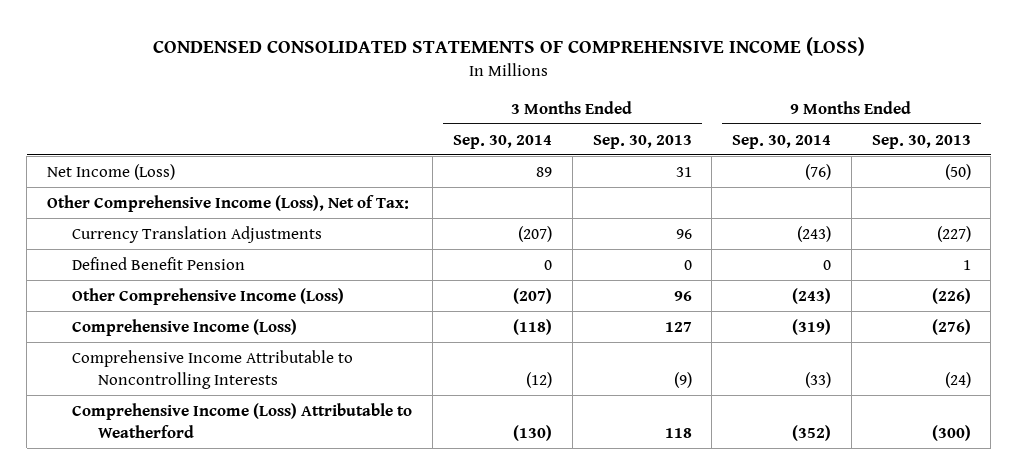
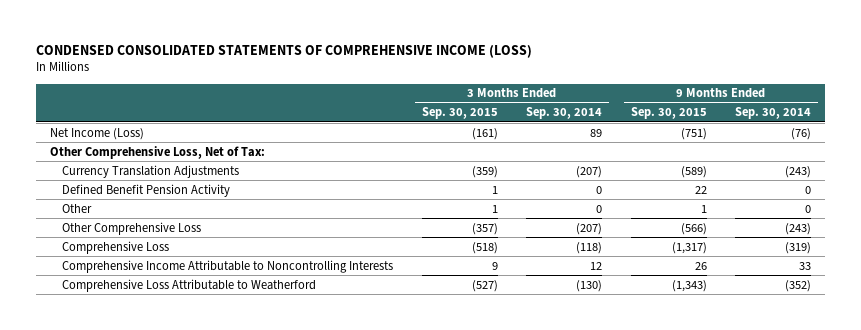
- | 3 Months Ended Sep. 30, 2014 | 3 Months Ended Sep. 30, 2013 | 9 Months Ended Sep. 30, 2014 | 9 Months Ended Sep. 30, 2013
+ | 3 Months Ended Sep. 30, 2015 | 3 Months Ended Sep. 30, 2014 | 9 Months Ended Sep. 30, 2015 | 9 Months Ended Sep. 30, 2014
- Other Comprehensive Income (Loss), Net of Tax:
+ Other Comprehensive Loss, Net of Tax:
- Defined Benefit Pension | 0 | 0 | 0 | 1
- Other Comprehensive Income (Loss) | (207) | 96 | (243) | (226)
- Comprehensive Income (Loss) | (118) | 127 | (319) | (276)
- Comprehensive Income Attributable to Noncontrolling Interests | (12) | (9) | (33) | (24)
- Comprehensive Income (Loss) Attributable to Weatherford | (130) | 118 | (352) | (300)
+ Defined Benefit Pension Activity | 1 | 0 | 22 | 0
+ Other | 1 | 0 | 1 | 0
+ Other Comprehensive Loss | (357) | (207) | (566) | (243)
+ Comprehensive Loss | (518) | (118) | (1,317) | (319)
+ Comprehensive Income Attributable to Noncontrolling Interests | 9 | 12 | 26 | 33
+ Comprehensive Loss Attributable to Weatherford | (527) | (130) | (1,343) | (352)

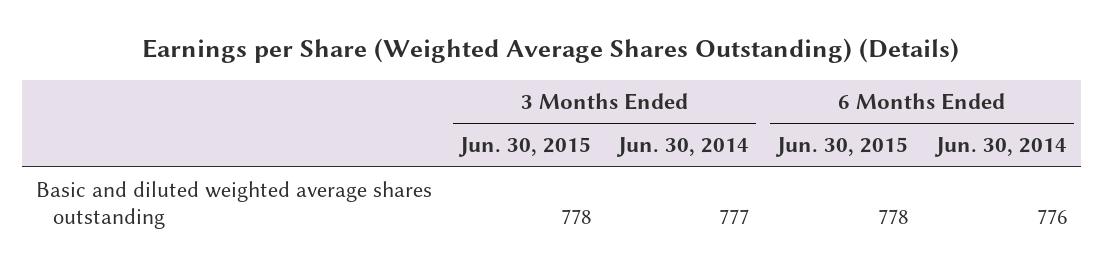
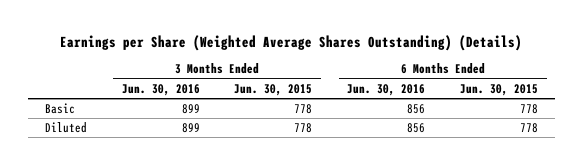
- | 3 Months Ended Jun. 30, 2015 | 3 Months Ended Jun. 30, 2014 | 6 Months Ended Jun. 30, 2015 | 6 Months Ended Jun. 30, 2014
+ | 3 Months Ended Jun. 30, 2016 | 3 Months Ended Jun. 30, 2015 | 6 Months Ended Jun. 30, 2016 | 6 Months Ended Jun. 30, 2015
- Basic and diluted weighted average shares outstanding | 778 | 777 | 778 | 776
+ Basic | 899 | 778 | 856 | 778
+ Diluted | 899 | 778 | 856 | 778

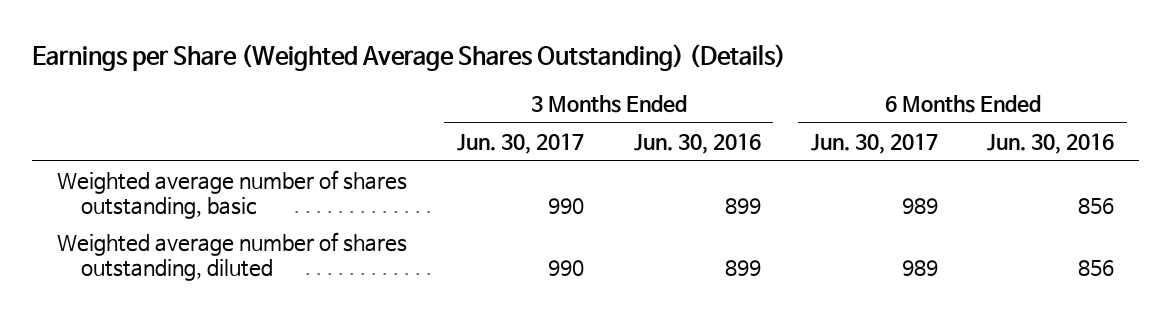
- | 3 Months Ended Jun. 30, 2016 | 3 Months Ended Jun. 30, 2015 | 6 Months Ended Jun. 30, 2016 | 6 Months Ended Jun. 30, 2015
+ | 3 Months Ended Jun. 30, 2017 | 3 Months Ended Jun. 30, 2016 | 6 Months Ended Jun. 30, 2017 | 6 Months Ended Jun. 30, 2016
- Basic | 899 | 778 | 856 | 778
- Diluted | 899 | 778 | 856 | 778
+ Weighted average number of shares outstanding, basic | 990 | 899 | 989 | 856
+ Weighted average number of shares outstanding, diluted | 990 | 899 | 989 | 856

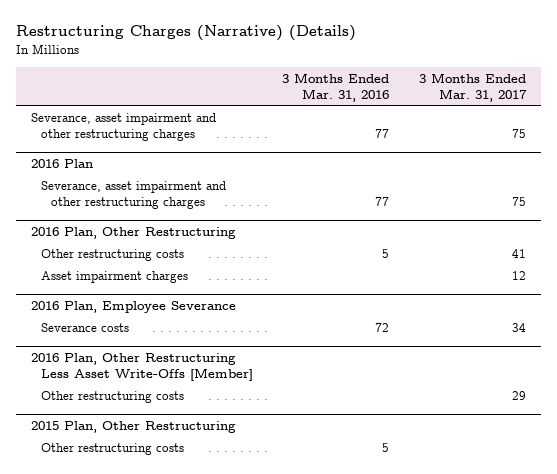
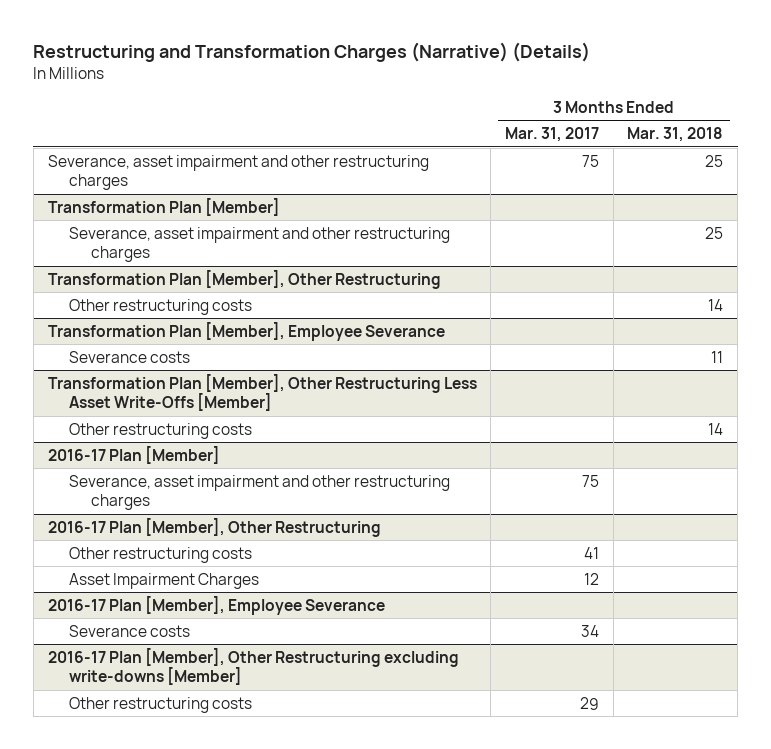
- Restructuring Charges (Narrative) (Details)
+ Restructuring and Transformation Charges (Narrative) (Details)
- | 3 Months Ended Mar. 31, 2016 | 3 Months Ended Mar. 31, 2017
+ | 3 Months Ended Mar. 31, 2017 | 3 Months Ended Mar. 31, 2018
- 2016 Plan
+ Transformation Plan [Member]
+ Severance, asset impairment and other restructuring charges | | 25
+ Transformation Plan [Member], Other Restructuring
+ Other restructuring costs | | 14
+ Transformation Plan [Member], Employee Severance
+ Severance costs | | 11
+ Transformation Plan [Member], Other Restructuring Less Asset Write-Offs [Member]
+ Other restructuring costs | | 14
+ 2016-17 Plan [Member]
- 2016 Plan, Other Restructuring
+ 2016-17 Plan [Member], Other Restructuring
- Asset impairment charges | | 12
- 2016 Plan, Employee Severance
+ Asset Impairment Charges | 12 |
+ 2016-17 Plan [Member], Employee Severance
- 2016 Plan, Other Restructuring Less Asset Write-Offs [Member]
+ 2016-17 Plan [Member], Other Restructuring excluding write-downs [Member]
- 2015 Plan, Other Restructuring
- Other restructuring costs | 5 |

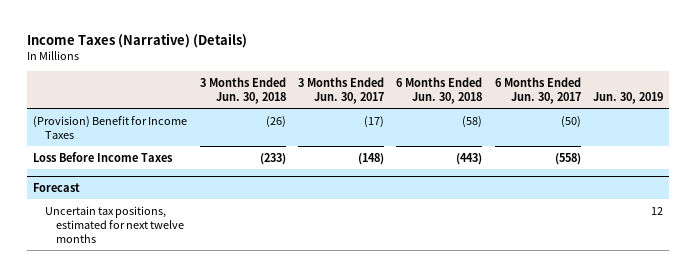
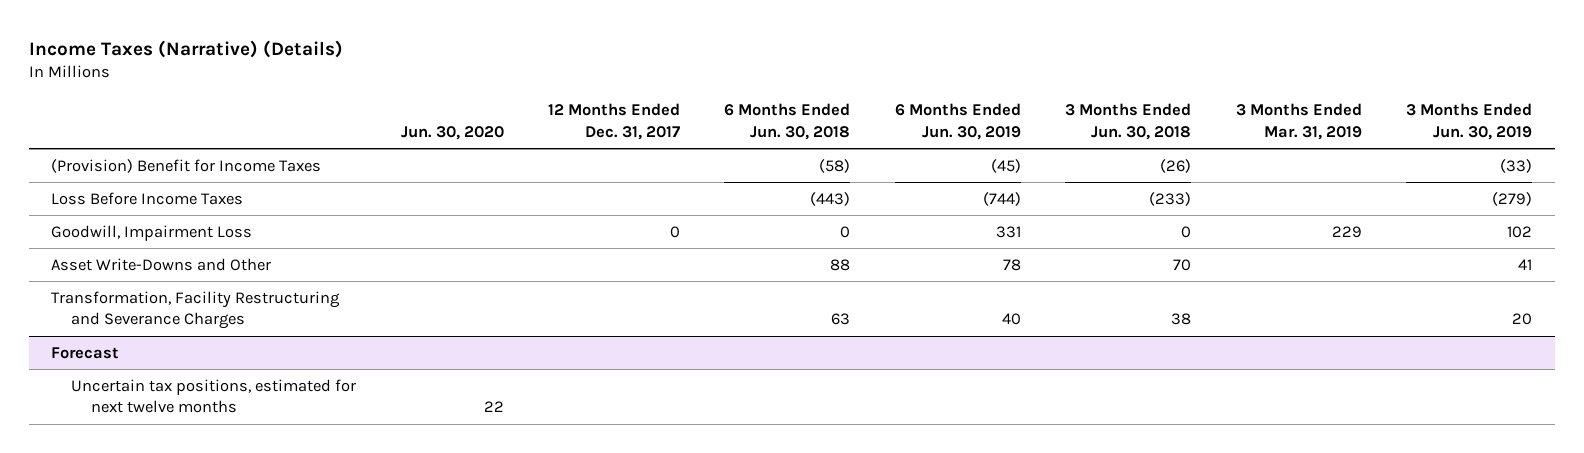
- | 3 Months Ended Jun. 30, 2018 | 3 Months Ended Jun. 30, 2017 | 6 Months Ended Jun. 30, 2018 | 6 Months Ended Jun. 30, 2017 | Jun. 30, 2019
+ | Jun. 30, 2020 | 12 Months Ended Dec. 31, 2017 | 6 Months Ended Jun. 30, 2018 | 6 Months Ended Jun. 30, 2019 | 3 Months Ended Jun. 30, 2018 | 3 Months Ended Mar. 31, 2019 | 3 Months Ended Jun. 30, 2019
+ Goodwill, Impairment Loss | | 0 | 0 | 331 | 0 | 229 | 102
+ Asset Write-Downs and Other | | | 88 | 78 | 70 | | 41
+ Transformation, Facility Restructuring and Severance Charges | | | 63 | 40 | 38 | | 20

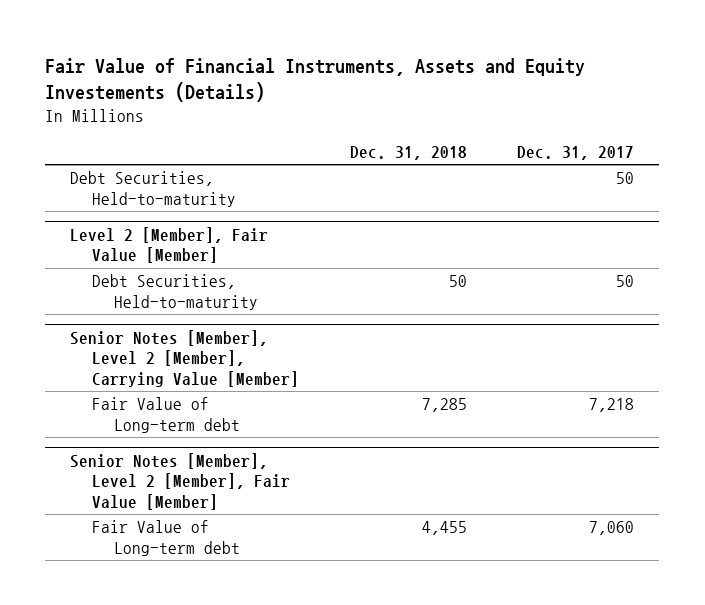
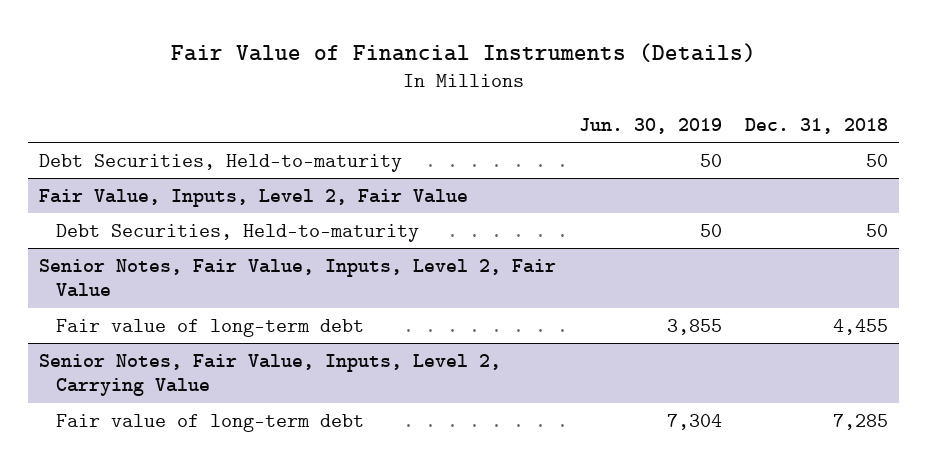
- Fair Value of Financial Instruments, Assets and Equity Investements (Details)
+ Fair Value of Financial Instruments (Details)
- | Dec. 31, 2018 | Dec. 31, 2017
+ | Jun. 30, 2019 | Dec. 31, 2018
- Debt Securities, Held-to-maturity | | 50
- Level 2 [Member], Fair Value [Member]
- Senior Notes [Member], Level 2 [Member], Carrying Value [Member]
- Fair Value of Long-term debt | 7,285 | 7,218
- Senior Notes [Member], Level 2 [Member], Fair Value [Member]
- Fair Value of Long-term debt | 4,455 | 7,060
+ Fair Value, Inputs, Level 2, Fair Value
+ Debt Securities, Held-to-maturity | 50 | 50
+ Senior Notes, Fair Value, Inputs, Level 2, Fair Value
+ Fair value of long-term debt | 3,855 | 4,455
+ Senior Notes, Fair Value, Inputs, Level 2, Carrying Value
+ Fair value of long-term debt | 7,304 | 7,285

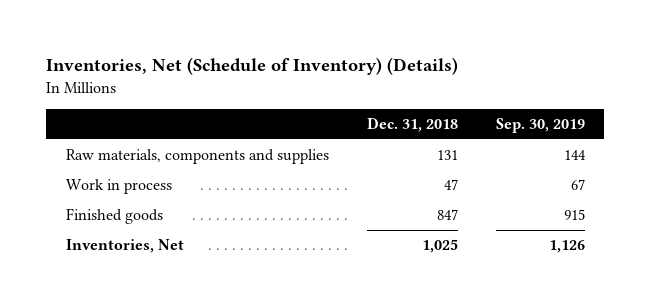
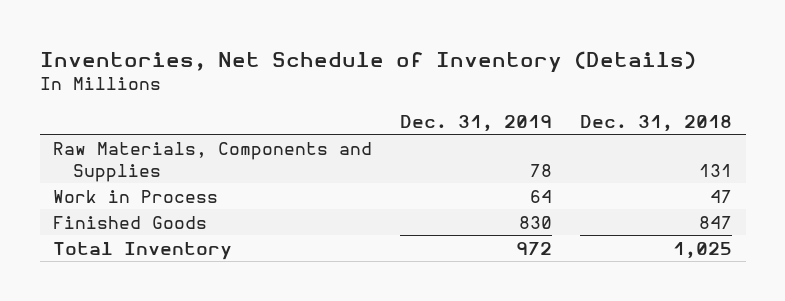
- Inventories, Net (Schedule of Inventory) (Details)
+ Inventories, Net Schedule of Inventory (Details)
- | Dec. 31, 2018 | Sep. 30, 2019
+ | Dec. 31, 2019 | Dec. 31, 2018
- Raw materials, components and supplies | 131 | 144
- Work in process | 47 | 67
- Finished goods | 847 | 915
- Inventories, Net | 1,025 | 1,126
+ Raw Materials, Components and Supplies | 78 | 131
+ Work in Process | 64 | 47
+ Finished Goods | 830 | 847
+ Total Inventory | 972 | 1,025

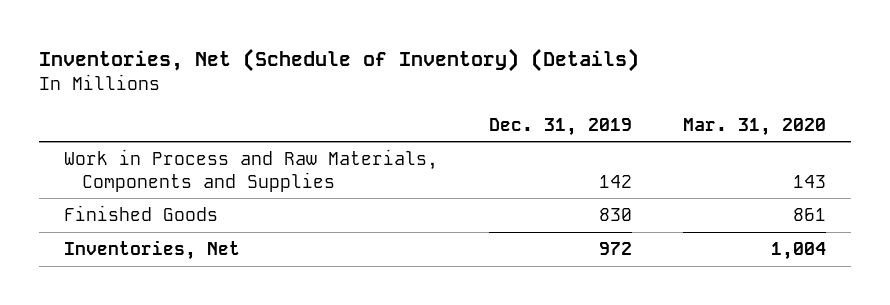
- Inventories, Net Schedule of Inventory (Details)
+ Inventories, Net (Schedule of Inventory) (Details)
- | Dec. 31, 2019 | Dec. 31, 2018
+ | Dec. 31, 2019 | Mar. 31, 2020
- Raw Materials, Components and Supplies | 78 | 131
- Work in Process | 64 | 47
+ Work in Process and Raw Materials, Components and Supplies | 142 | 143
- Total Inventory | 972 | 1,025
+ Inventories, Net | 972 | 1,004

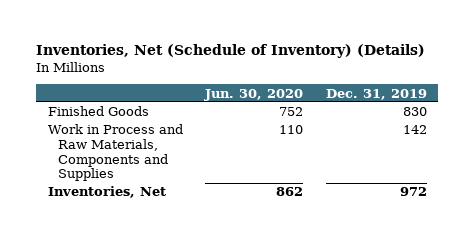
- | Dec. 31, 2019 | Mar. 31, 2020
+ | Jun. 30, 2020 | Dec. 31, 2019
moved down: Work in Process and Raw Materials, Components and Supplies | 110 | 142

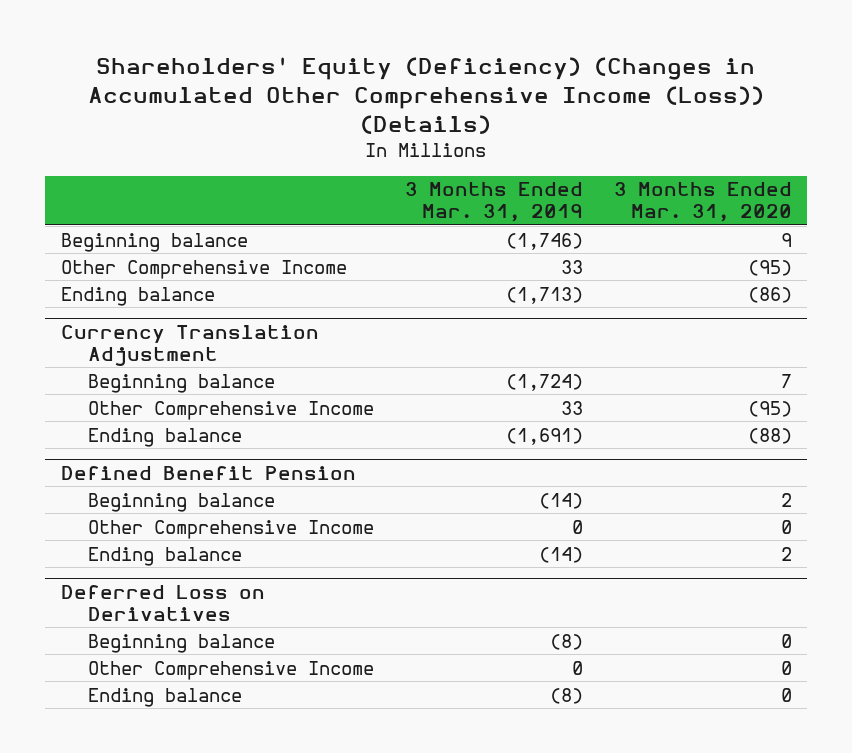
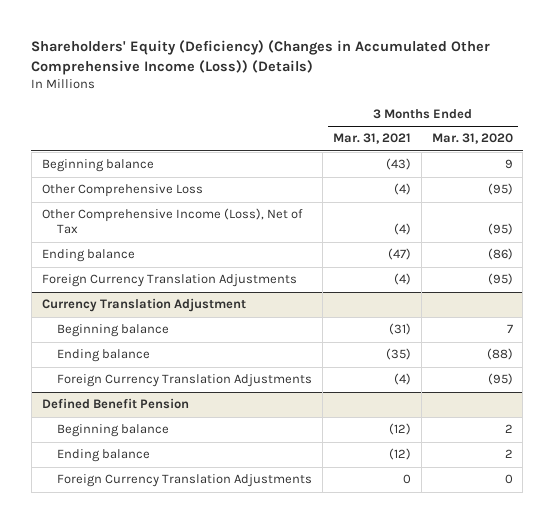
- | 3 Months Ended Mar. 31, 2019 | 3 Months Ended Mar. 31, 2020
+ | 3 Months Ended Mar. 31, 2021 | 3 Months Ended Mar. 31, 2020
- Other Comprehensive Income | 33 | (95)
+ Other Comprehensive Loss | (4) | (95)
+ Other Comprehensive Income (Loss), Net of Tax | (4) | (95)
+ Foreign Currency Translation Adjustments | (4) | (95)
@ Currency Translation Adjustment
- Other Comprehensive Income | 33 | (95)
+ Foreign Currency Translation Adjustments | (4) | (95)
@ Defined Benefit Pension
- Other Comprehensive Income | 0 | 0
- Deferred Loss on Derivatives
- Beginning balance | (8) | 0
- Other Comprehensive Income | 0 | 0
- Ending balance | (8) | 0
@ Defined Benefit Pension
+ Foreign Currency Translation Adjustments | 0 | 0

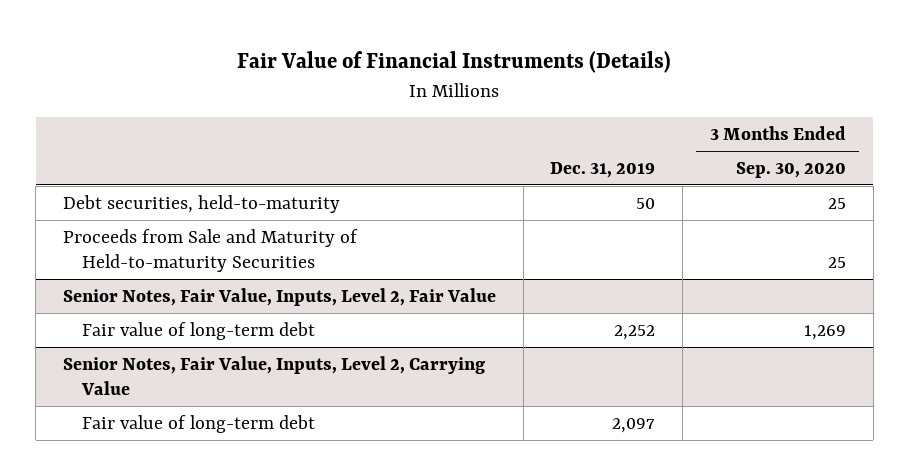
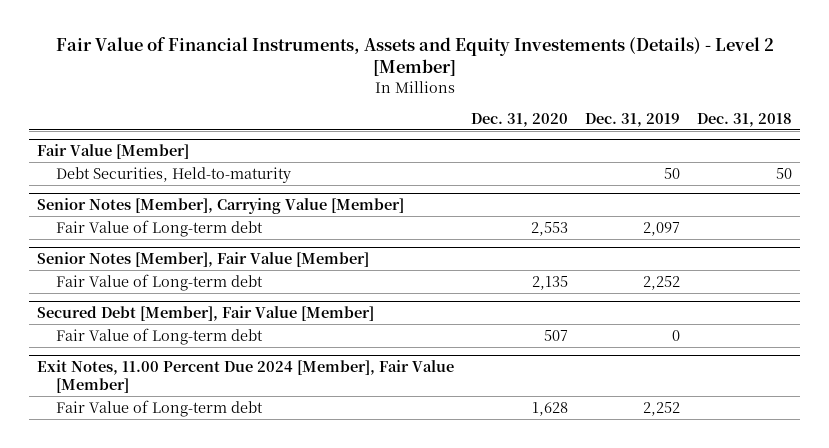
- Fair Value of Financial Instruments (Details)
+ Fair Value of Financial Instruments, Assets and Equity Investements (Details) - Level 2 [Member]
- | Dec. 31, 2019 | 3 Months Ended Sep. 30, 2020
+ | Dec. 31, 2020 | Dec. 31, 2019 | Dec. 31, 2018
- Debt securities, held-to-maturity | 50 | 25
- Proceeds from Sale and Maturity of Held-to-maturity Securities | | 25
- Senior Notes, Fair Value, Inputs, Level 2, Fair Value
- Fair value of long-term debt | 2,252 | 1,269
- Senior Notes, Fair Value, Inputs, Level 2, Carrying Value
- Fair value of long-term debt | 2,097 |
+ Fair Value [Member]
+ Debt Securities, Held-to-maturity | | 50 | 50
+ Senior Notes [Member], Carrying Value [Member]
+ Fair Value of Long-term debt | 2,553 | 2,097 |
+ Senior Notes [Member], Fair Value [Member]
+ Fair Value of Long-term debt | 2,135 | 2,252 |
+ Secured Debt [Member], Fair Value [Member]
+ Fair Value of Long-term debt | 507 | 0 |
+ Exit Notes, 11.00 Percent Due 2024 [Member], Fair Value [Member]
+ Fair Value of Long-term debt | 1,628 | 2,252 |

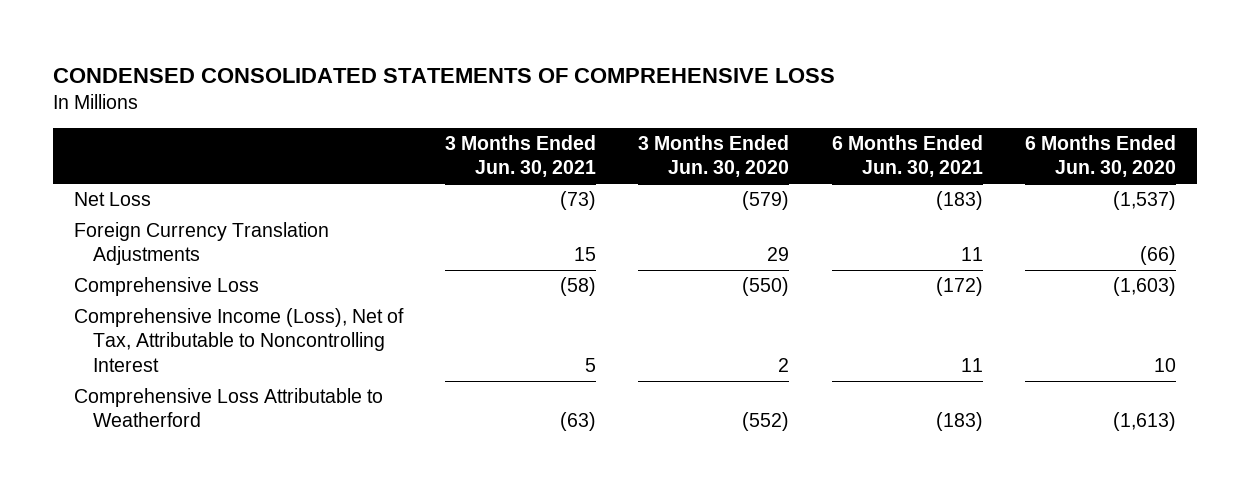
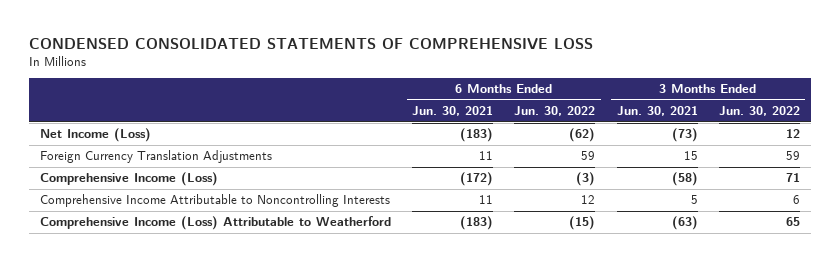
- | 3 Months Ended Jun. 30, 2021 | 3 Months Ended Jun. 30, 2020 | 6 Months Ended Jun. 30, 2021 | 6 Months Ended Jun. 30, 2020
+ | 6 Months Ended Jun. 30, 2021 | 6 Months Ended Jun. 30, 2022 | 3 Months Ended Jun. 30, 2021 | 3 Months Ended Jun. 30, 2022
- Net Loss | (73) | (579) | (183) | (1,537)
+ Net Income (Loss) | (183) | (62) | (73) | 12
- Comprehensive Loss | (58) | (550) | (172) | (1,603)
- Comprehensive Income (Loss), Net of Tax, Attributable to Noncontrolling Interest | 5 | 2 | 11 | 10
- Comprehensive Loss Attributable to Weatherford | (63) | (552) | (183) | (1,613)
+ Comprehensive Income (Loss) | (172) | (3) | (58) | 71
+ Comprehensive Income Attributable to Noncontrolling Interests | 11 | 12 | 5 | 6
+ Comprehensive Income (Loss) Attributable to Weatherford | (183) | (15) | (63) | 65

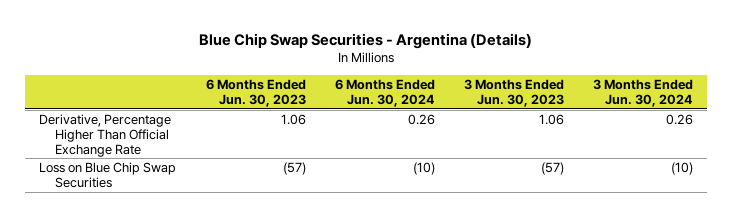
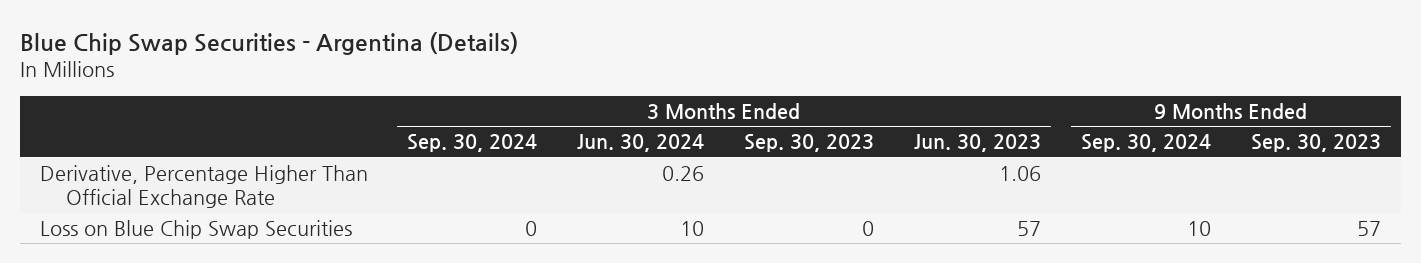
- | 6 Months Ended Jun. 30, 2023 | 6 Months Ended Jun. 30, 2024 | 3 Months Ended Jun. 30, 2023 | 3 Months Ended Jun. 30, 2024
+ | 3 Months Ended Sep. 30, 2024 | 3 Months Ended Jun. 30, 2024 | 3 Months Ended Sep. 30, 2023 | 3 Months Ended Jun. 30, 2023 | 9 Months Ended Sep. 30, 2024 | 9 Months Ended Sep. 30, 2023
- Loss on Blue Chip Swap Securities | (57) | (10) | (57) | (10)
+ Loss on Blue Chip Swap Securities | 0 | 10 | 0 | 57 | 10 | 57

